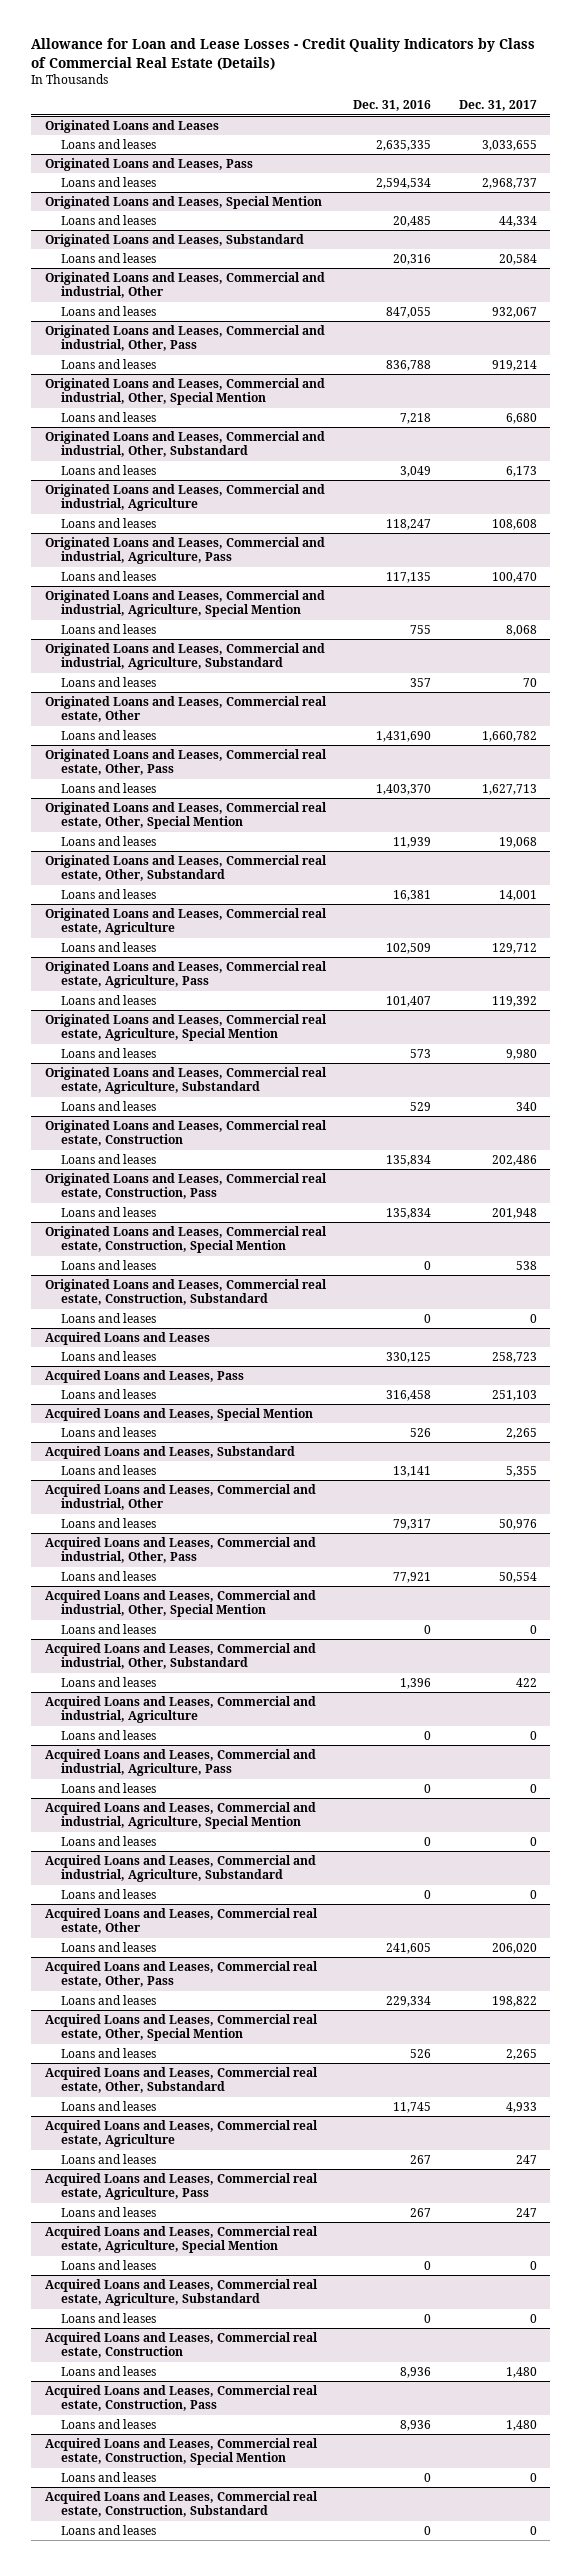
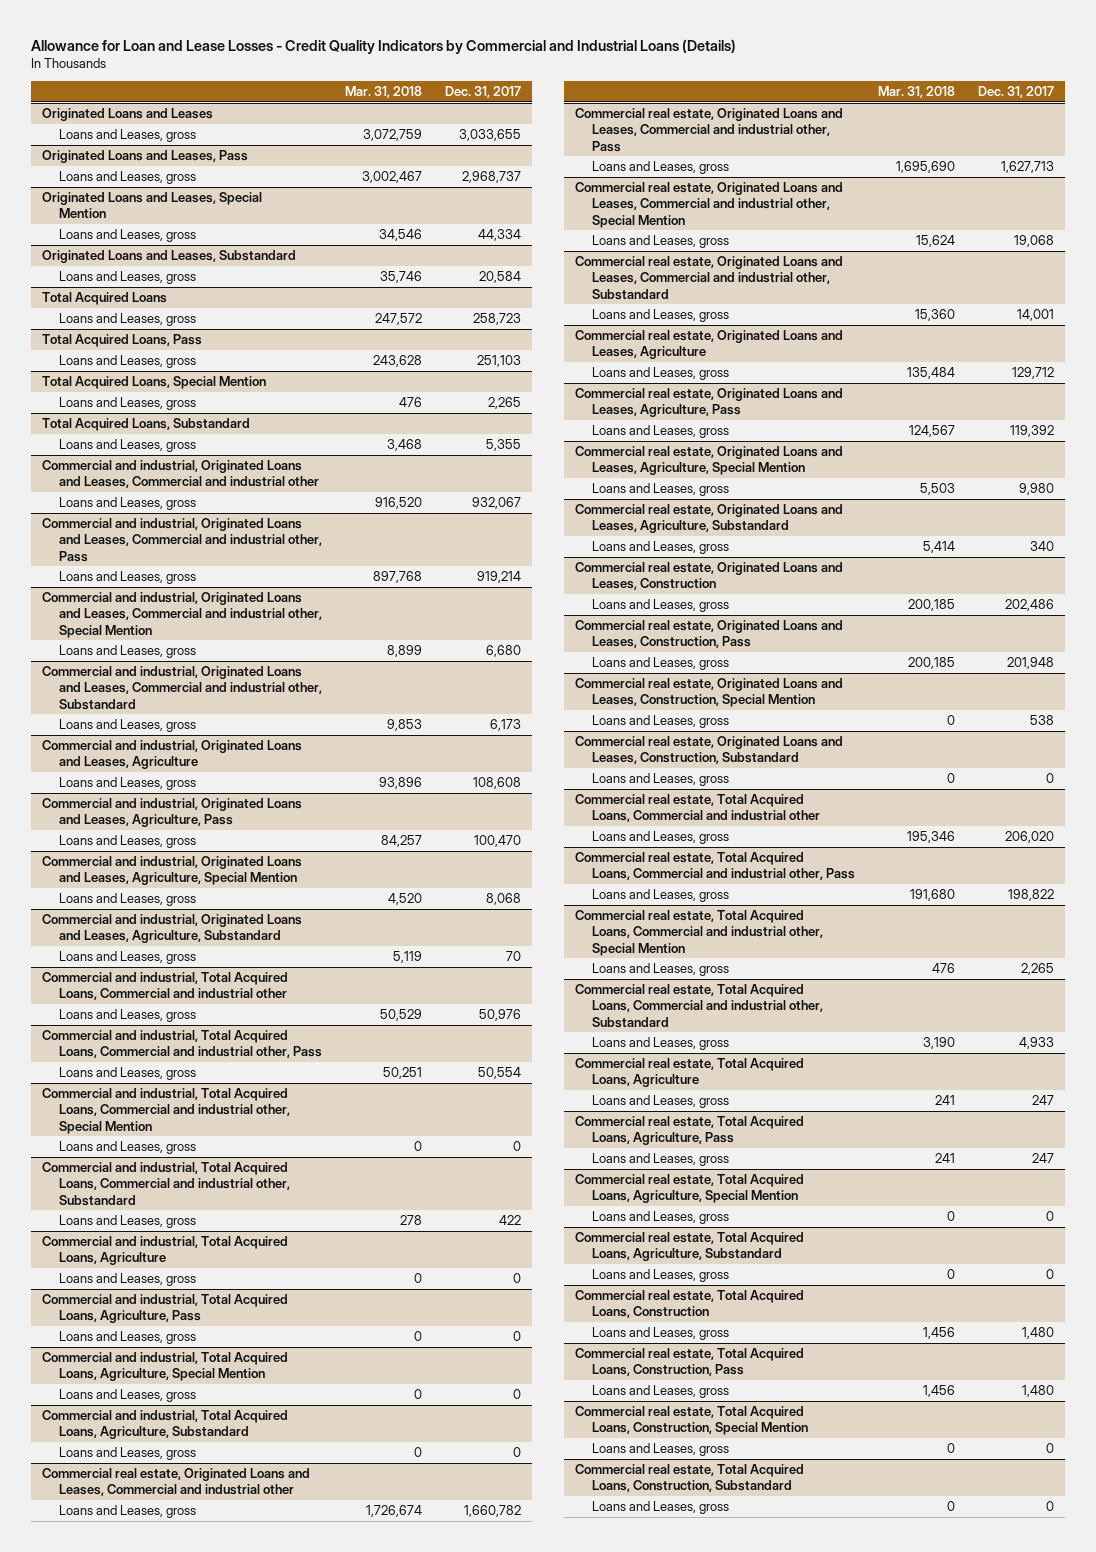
- Allowance for Loan and Lease Losses - Credit Quality Indicators by Class of Commercial Real Estate (Details)
+ Allowance for Loan and Lease Losses - Credit Quality Indicators by Commercial and Industrial Loans (Details)
- | Dec. 31, 2016 | Dec. 31, 2017
+ | Mar. 31, 2018 | Dec. 31, 2017
@ Originated Loans and Leases
- Loans and leases | 2,635,335 | 3,033,655
+ Loans and Leases, gross | 3,072,759 | 3,033,655
@ Originated Loans and Leases, Pass
- Loans and leases | 2,594,534 | 2,968,737
+ Loans and Leases, gross | 3,002,467 | 2,968,737
@ Originated Loans and Leases, Special Mention
- Loans and leases | 20,485 | 44,334
+ Loans and Leases, gross | 34,546 | 44,334
@ Originated Loans and Leases, Substandard
- Loans and leases | 20,316 | 20,584
- Originated Loans and Leases, Commercial and industrial, Other
- Loans and leases | 847,055 | 932,067
- Originated Loans and Leases, Commercial and industrial, Other, Pass
- Loans and leases | 836,788 | 919,214
- Originated Loans and Leases, Commercial and industrial, Other, Special Mention
- Loans and leases | 7,218 | 6,680
- Originated Loans and Leases, Commercial and industrial, Other, Substandard
- Loans and leases | 3,049 | 6,173
- Originated Loans and Leases, Commercial and industrial, Agriculture
- Loans and leases | 118,247 | 108,608
- Originated Loans and Leases, Commercial and industrial, Agriculture, Pass
- Loans and leases | 117,135 | 100,470
- Originated Loans and Leases, Commercial and industrial, Agriculture, Special Mention
- Loans and leases | 755 | 8,068
- Originated Loans and Leases, Commercial and industrial, Agriculture, Substandard
- Loans and leases | 357 | 70
- Originated Loans and Leases, Commercial real estate, Other
- Loans and leases | 1,431,690 | 1,660,782
- Originated Loans and Leases, Commercial real estate, Other, Pass
- Loans and leases | 1,403,370 | 1,627,713
- Originated Loans and Leases, Commercial real estate, Other, Special Mention
- Loans and leases | 11,939 | 19,068
- Originated Loans and Leases, Commercial real estate, Other, Substandard
- Loans and leases | 16,381 | 14,001
- Originated Loans and Leases, Commercial real estate, Agriculture
- Loans and leases | 102,509 | 129,712
- Originated Loans and Leases, Commercial real estate, Agriculture, Pass
- Loans and leases | 101,407 | 119,392
- Originated Loans and Leases, Commercial real estate, Agriculture, Special Mention
- Loans and leases | 573 | 9,980
- Originated Loans and Leases, Commercial real estate, Agriculture, Substandard
- Loans and leases | 529 | 340
- Originated Loans and Leases, Commercial real estate, Construction
- Loans and leases | 135,834 | 202,486
- Originated Loans and Leases, Commercial real estate, Construction, Pass
- Loans and leases | 135,834 | 201,948
- Originated Loans and Leases, Commercial real estate, Construction, Special Mention
- Loans and leases | 0 | 538
- Originated Loans and Leases, Commercial real estate, Construction, Substandard
- Loans and leases | 0 | 0
- Acquired Loans and Leases
- Loans and leases | 330,125 | 258,723
- Acquired Loans and Leases, Pass
- Loans and leases | 316,458 | 251,103
- Acquired Loans and Leases, Special Mention
- Loans and leases | 526 | 2,265
- Acquired Loans and Leases, Substandard
- Loans and leases | 13,141 | 5,355
- Acquired Loans and Leases, Commercial and industrial, Other
- Loans and leases | 79,317 | 50,976
- Acquired Loans and Leases, Commercial and industrial, Other, Pass
- Loans and leases | 77,921 | 50,554
- Acquired Loans and Leases, Commercial and industrial, Other, Special Mention
- Loans and leases | 0 | 0
- Acquired Loans and Leases, Commercial and industrial, Other, Substandard
- Loans and leases | 1,396 | 422
- Acquired Loans and Leases, Commercial and industrial, Agriculture
- Loans and leases | 0 | 0
- Acquired Loans and Leases, Commercial and industrial, Agriculture, Pass
- Loans and leases | 0 | 0
- Acquired Loans and Leases, Commercial and industrial, Agriculture, Special Mention
- Loans and leases | 0 | 0
- Acquired Loans and Leases, Commercial and industrial, Agriculture, Substandard
- Loans and leases | 0 | 0
- Acquired Loans and Leases, Commercial real estate, Other
- Loans and leases | 241,605 | 206,020
- Acquired Loans and Leases, Commercial real estate, Other, Pass
- Loans and leases | 229,334 | 198,822
- Acquired Loans and Leases, Commercial real estate, Other, Special Mention
- Loans and leases | 526 | 2,265
- Acquired Loans and Leases, Commercial real estate, Other, Substandard
- Loans and leases | 11,745 | 4,933
- Acquired Loans and Leases, Commercial real estate, Agriculture
- Loans and leases | 267 | 247
- Acquired Loans and Leases, Commercial real estate, Agriculture, Pass
- Loans and leases | 267 | 247
- Acquired Loans and Leases, Commercial real estate, Agriculture, Special Mention
- Loans and leases | 0 | 0
- Acquired Loans and Leases, Commercial real estate, Agriculture, Substandard
- Loans and leases | 0 | 0
- Acquired Loans and Leases, Commercial real estate, Construction
- Loans and leases | 8,936 | 1,480
- Acquired Loans and Leases, Commercial real estate, Construction, Pass
- Loans and leases | 8,936 | 1,480
- Acquired Loans and Leases, Commercial real estate, Construction, Special Mention
- Loans and leases | 0 | 0
- Acquired Loans and Leases, Commercial real estate, Construction, Substandard
- Loans and leases | 0 | 0
@ Originated Loans and Leases, Substandard
+ Loans and Leases, gross | 35,746 | 20,584
+ Total Acquired Loans
+ Loans and Leases, gross | 247,572 | 258,723
+ Total Acquired Loans, Pass
+ Loans and Leases, gross | 243,628 | 251,103
+ Total Acquired Loans, Special Mention
+ Loans and Leases, gross | 476 | 2,265
+ Total Acquired Loans, Substandard
+ Loans and Leases, gross | 3,468 | 5,355
+ Commercial and industrial, Originated Loans and Leases, Commercial and industrial other
+ Loans and Leases, gross | 916,520 | 932,067
+ Commercial and industrial, Originated Loans and Leases, Commercial and industrial other, Pass
+ Loans and Leases, gross | 897,768 | 919,214
+ Commercial and industrial, Originated Loans and Leases, Commercial and industrial other, Special Mention
+ Loans and Leases, gross | 8,899 | 6,680
+ Commercial and industrial, Originated Loans and Leases, Commercial and industrial other, Substandard
+ Loans and Leases, gross | 9,853 | 6,173
+ Commercial and industrial, Originated Loans and Leases, Agriculture
+ Loans and Leases, gross | 93,896 | 108,608
+ Commercial and industrial, Originated Loans and Leases, Agriculture, Pass
+ Loans and Leases, gross | 84,257 | 100,470
+ Commercial and industrial, Originated Loans and Leases, Agriculture, Special Mention
+ Loans and Leases, gross | 4,520 | 8,068
+ Commercial and industrial, Originated Loans and Leases, Agriculture, Substandard
+ Loans and Leases, gross | 5,119 | 70
+ Commercial and industrial, Total Acquired Loans, Commercial and industrial other
+ Loans and Leases, gross | 50,529 | 50,976
+ Commercial and industrial, Total Acquired Loans, Commercial and industrial other, Pass
+ Loans and Leases, gross | 50,251 | 50,554
+ Commercial and industrial, Total Acquired Loans, Commercial and industrial other, Special Mention
+ Loans and Leases, gross | 0 | 0
+ Commercial and industrial, Total Acquired Loans, Commercial and industrial other, Substandard
+ Loans and Leases, gross | 278 | 422
+ Commercial and industrial, Total Acquired Loans, Agriculture
+ Loans and Leases, gross | 0 | 0
+ Commercial and industrial, Total Acquired Loans, Agriculture, Pass
+ Loans and Leases, gross | 0 | 0
+ Commercial and industrial, Total Acquired Loans, Agriculture, Special Mention
+ Loans and Leases, gross | 0 | 0
+ Commercial and industrial, Total Acquired Loans, Agriculture, Substandard
+ Loans and Leases, gross | 0 | 0
+ Commercial real estate, Originated Loans and Leases, Commercial and industrial other
+ Loans and Leases, gross | 1,726,674 | 1,660,782
+ Commercial real estate, Originated Loans and Leases, Commercial and industrial other, Pass
+ Loans and Leases, gross | 1,695,690 | 1,627,713
+ Commercial real estate, Originated Loans and Leases, Commercial and industrial other, Special Mention
+ Loans and Leases, gross | 15,624 | 19,068
+ Commercial real estate, Originated Loans and Leases, Commercial and industrial other, Substandard
+ Loans and Leases, gross | 15,360 | 14,001
+ Commercial real estate, Originated Loans and Leases, Agriculture
+ Loans and Leases, gross | 135,484 | 129,712
+ Commercial real estate, Originated Loans and Leases, Agriculture, Pass
+ Loans and Leases, gross | 124,567 | 119,392
+ Commercial real estate, Originated Loans and Leases, Agriculture, Special Mention
+ Loans and Leases, gross | 5,503 | 9,980
+ Commercial real estate, Originated Loans and Leases, Agriculture, Substandard
+ Loans and Leases, gross | 5,414 | 340
+ Commercial real estate, Originated Loans and Leases, Construction
+ Loans and Leases, gross | 200,185 | 202,486
+ Commercial real estate, Originated Loans and Leases, Construction, Pass
+ Loans and Leases, gross | 200,185 | 201,948
+ Commercial real estate, Originated Loans and Leases, Construction, Special Mention
+ Loans and Leases, gross | 0 | 538
+ Commercial real estate, Originated Loans and Leases, Construction, Substandard
+ Loans and Leases, gross | 0 | 0
+ Commercial real estate, Total Acquired Loans, Commercial and industrial other
+ Loans and Leases, gross | 195,346 | 206,020
+ Commercial real estate, Total Acquired Loans, Commercial and industrial other, Pass
+ Loans and Leases, gross | 191,680 | 198,822
+ Commercial real estate, Total Acquired Loans, Commercial and industrial other, Special Mention
+ Loans and Leases, gross | 476 | 2,265
+ Commercial real estate, Total Acquired Loans, Commercial and industrial other, Substandard
+ Loans and Leases, gross | 3,190 | 4,933
+ Commercial real estate, Total Acquired Loans, Agriculture
+ Loans and Leases, gross | 241 | 247
+ Commercial real estate, Total Acquired Loans, Agriculture, Pass
+ Loans and Leases, gross | 241 | 247
+ Commercial real estate, Total Acquired Loans, Agriculture, Special Mention
+ Loans and Leases, gross | 0 | 0
+ Commercial real estate, Total Acquired Loans, Agriculture, Substandard
+ Loans and Leases, gross | 0 | 0
+ Commercial real estate, Total Acquired Loans, Construction
+ Loans and Leases, gross | 1,456 | 1,480
+ Commercial real estate, Total Acquired Loans, Construction, Pass
+ Loans and Leases, gross | 1,456 | 1,480
+ Commercial real estate, Total Acquired Loans, Construction, Special Mention
+ Loans and Leases, gross | 0 | 0
+ Commercial real estate, Total Acquired Loans, Construction, Substandard
+ Loans and Leases, gross | 0 | 0

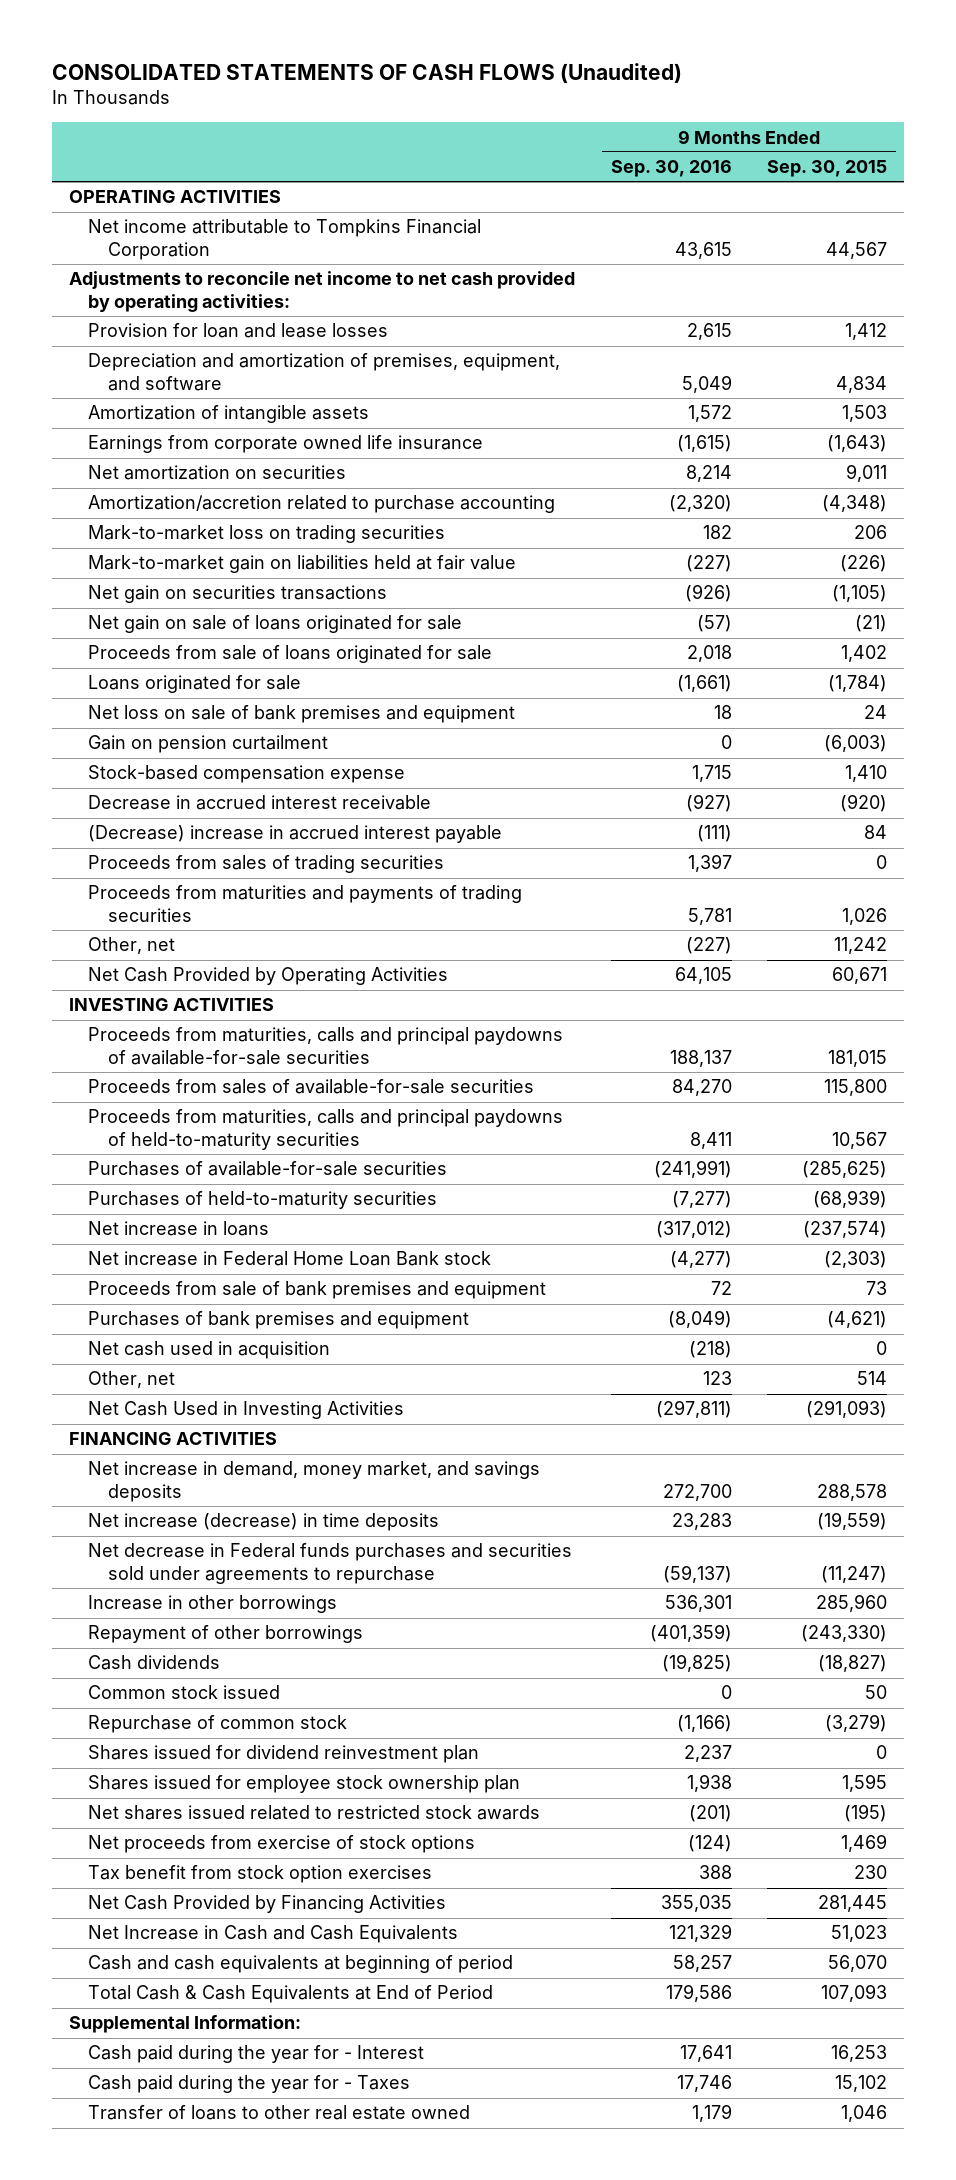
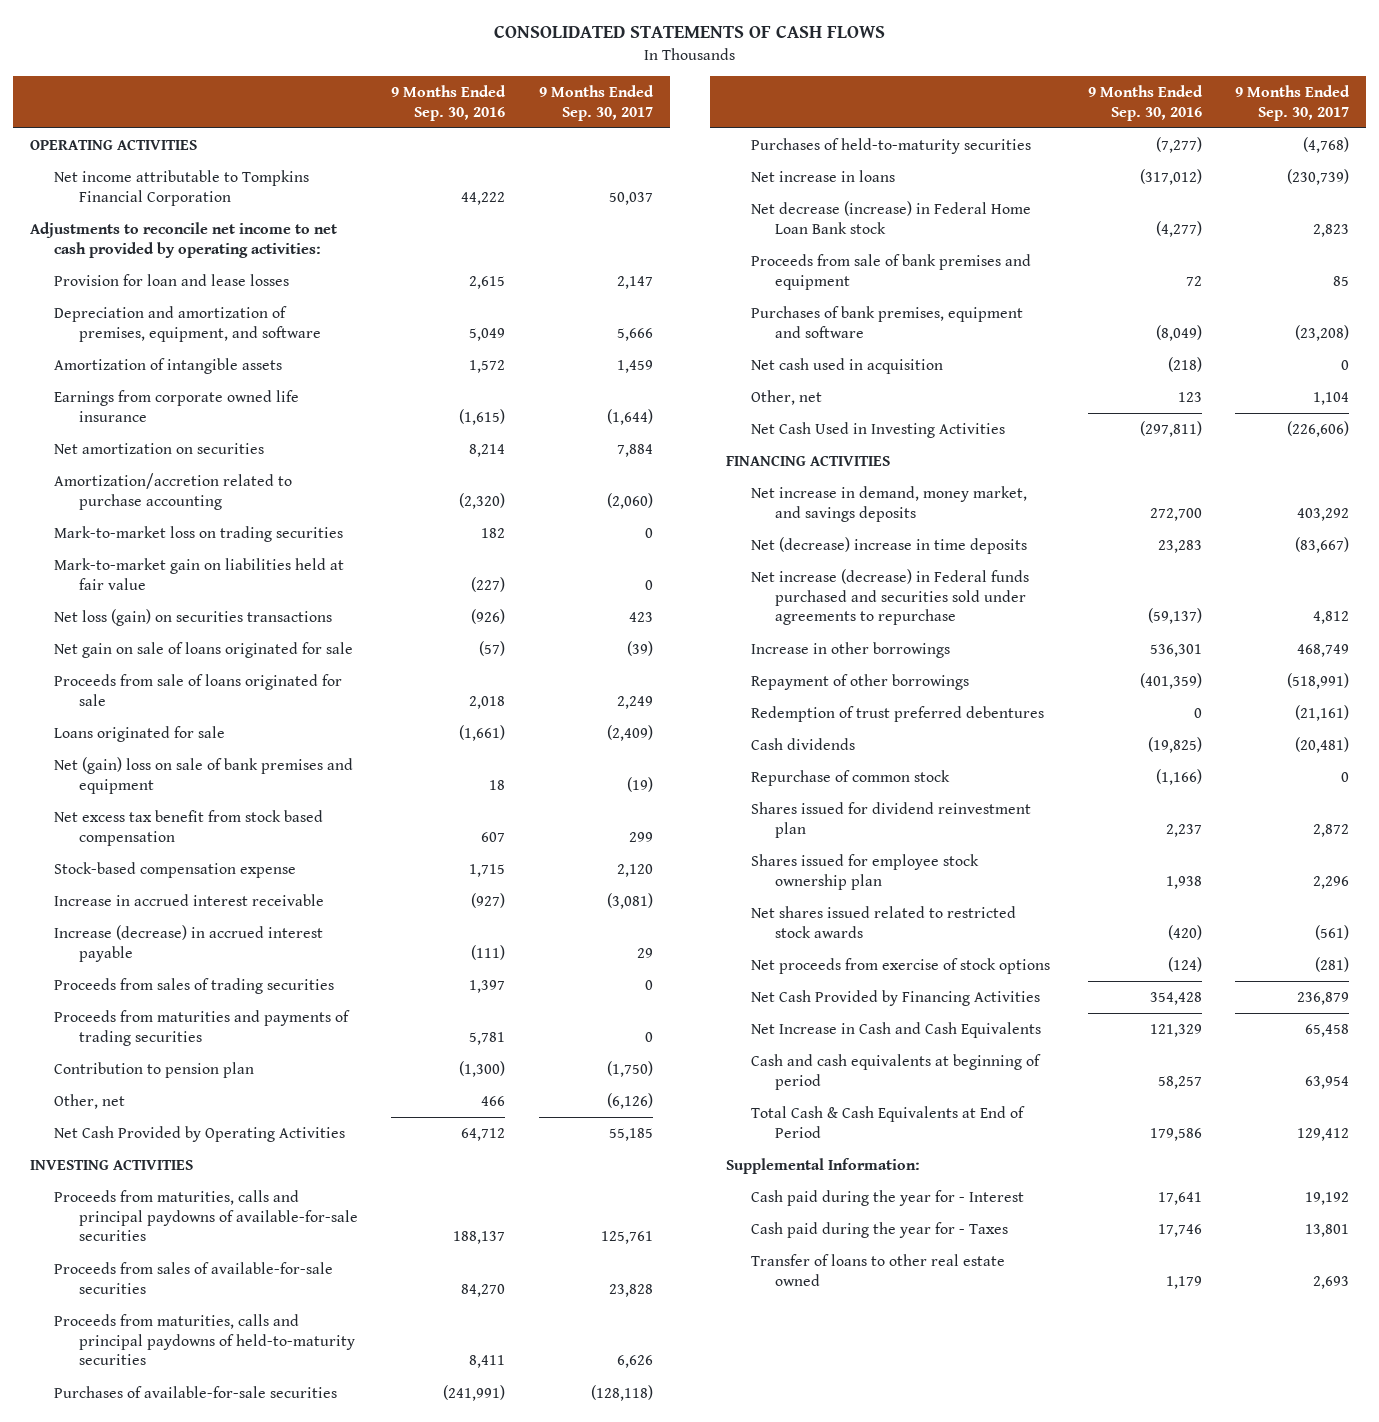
- CONSOLIDATED STATEMENTS OF CASH FLOWS (Unaudited)
+ CONSOLIDATED STATEMENTS OF CASH FLOWS
- | 9 Months Ended Sep. 30, 2016 | 9 Months Ended Sep. 30, 2015
+ | 9 Months Ended Sep. 30, 2016 | 9 Months Ended Sep. 30, 2017
- Net income attributable to Tompkins Financial Corporation | 43,615 | 44,567
+ Net income attributable to Tompkins Financial Corporation | 44,222 | 50,037
- Net gain on securities transactions | (926) | (1,105)
+ Net loss (gain) on securities transactions | (926) | 423
- Net loss on sale of bank premises and equipment | 18 | 24
- Gain on pension curtailment | 0 | (6,003)
+ Net (gain) loss on sale of bank premises and equipment | 18 | (19)
+ Net excess tax benefit from stock based compensation | 607 | 299
- Decrease in accrued interest receivable | (927) | (920)
- (Decrease) increase in accrued interest payable | (111) | 84
+ Increase in accrued interest receivable | (927) | (3,081)
+ Increase (decrease) in accrued interest payable | (111) | 29
- Other, net | (227) | 11,242
- Net Cash Provided by Operating Activities | 64,105 | 60,671
+ Contribution to pension plan | (1,300) | (1,750)
+ Other, net | 466 | (6,126)
+ Net Cash Provided by Operating Activities | 64,712 | 55,185
- Net increase in Federal Home Loan Bank stock | (4,277) | (2,303)
+ Net decrease (increase) in Federal Home Loan Bank stock | (4,277) | 2,823
- Purchases of bank premises and equipment | (8,049) | (4,621)
+ Purchases of bank premises, equipment and software | (8,049) | (23,208)
- Net increase (decrease) in time deposits | 23,283 | (19,559)
- Net decrease in Federal funds purchases and securities sold under agreements to repurchase | (59,137) | (11,247)
+ Net (decrease) increase in time deposits | 23,283 | (83,667)
+ Net increase (decrease) in Federal funds purchased and securities sold under agreements to repurchase | (59,137) | 4,812
+ Redemption of trust preferred debentures | 0 | (21,161)
- Common stock issued | 0 | 50
- Net shares issued related to restricted stock awards | (201) | (195)
+ Net shares issued related to restricted stock awards | (420) | (561)
- Tax benefit from stock option exercises | 388 | 230
- Net Cash Provided by Financing Activities | 355,035 | 281,445
+ Net Cash Provided by Financing Activities | 354,428 | 236,879

